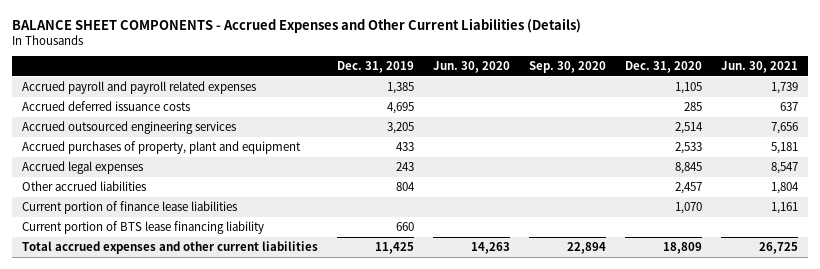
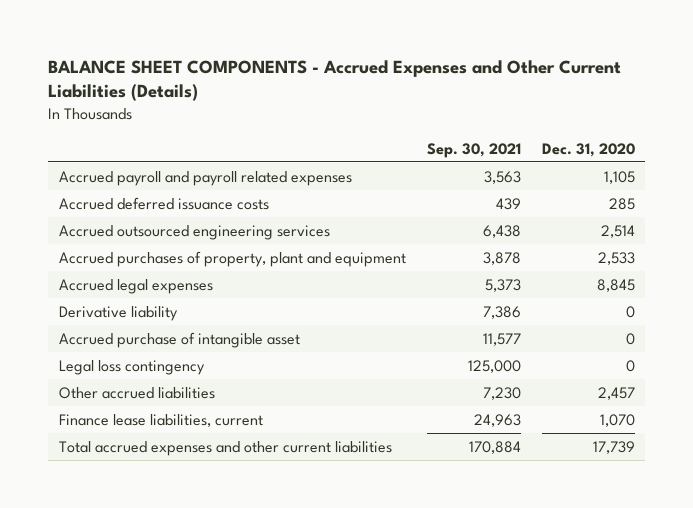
- | Dec. 31, 2019 | Jun. 30, 2020 | Sep. 30, 2020 | Dec. 31, 2020 | Jun. 30, 2021
+ | Sep. 30, 2021 | Dec. 31, 2020
+ Derivative liability | 7,386 | 0
+ Accrued purchase of intangible asset | 11,577 | 0
+ Legal loss contingency | 125,000 | 0
- Current portion of finance lease liabilities | | | | 1,070 | 1,161
- Current portion of BTS lease financing liability | 660 | | | |
- Total accrued expenses and other current liabilities | 11,425 | 14,263 | 22,894 | 18,809 | 26,725
+ Finance lease liabilities, current | 24,963 | 1,070
+ Total accrued expenses and other current liabilities | 170,884 | 17,739

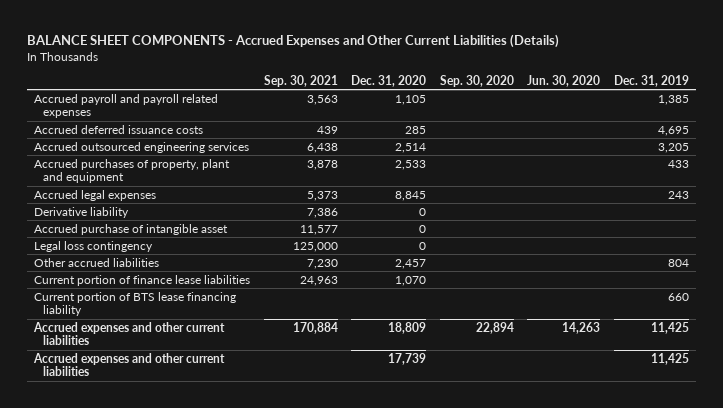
- | Sep. 30, 2021 | Dec. 31, 2020
+ | Sep. 30, 2021 | Dec. 31, 2020 | Sep. 30, 2020 | Jun. 30, 2020 | Dec. 31, 2019
- Finance lease liabilities, current | 24,963 | 1,070
- Total accrued expenses and other current liabilities | 170,884 | 17,739
+ Current portion of finance lease liabilities | 24,963 | 1,070 | | |
+ Current portion of BTS lease financing liability | | | | | 660
+ Accrued expenses and other current liabilities | 170,884 | 18,809 | 22,894 | 14,263 | 11,425
+ Accrued expenses and other current liabilities | | 17,739 | | | 11,425

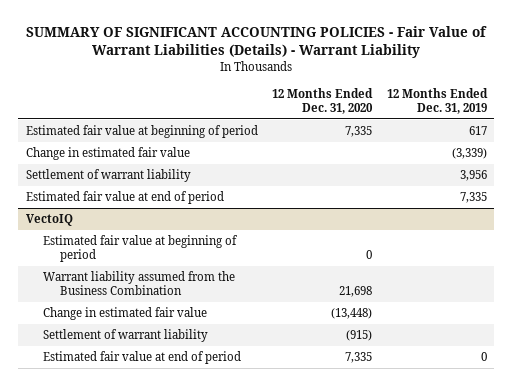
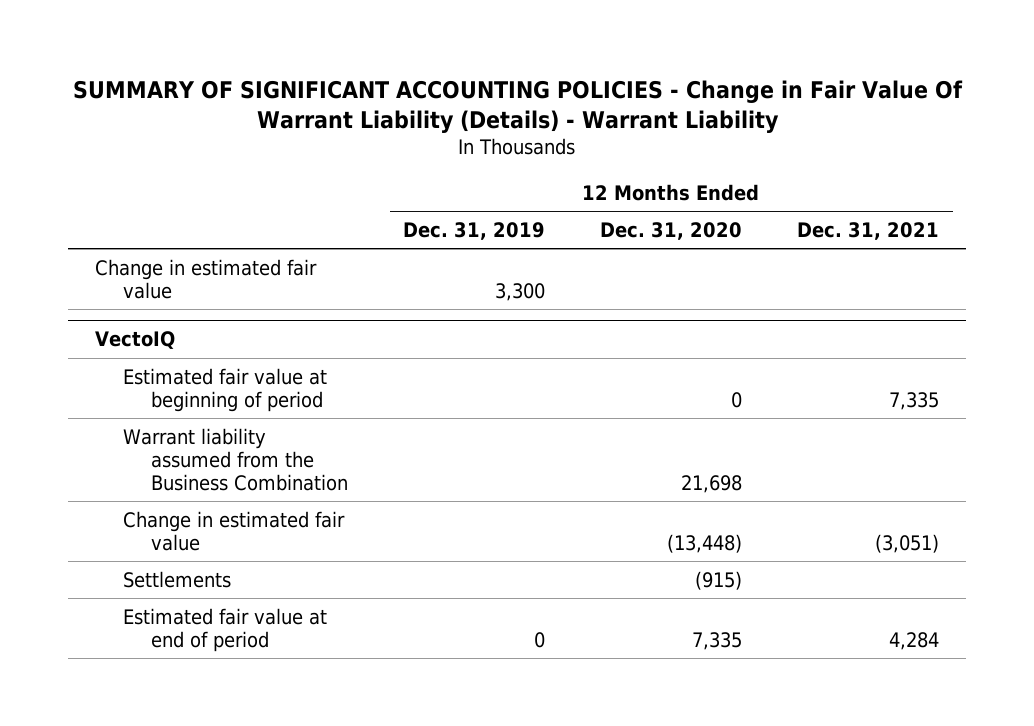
- SUMMARY OF SIGNIFICANT ACCOUNTING POLICIES - Fair Value of Warrant Liabilities (Details) - Warrant Liability
+ SUMMARY OF SIGNIFICANT ACCOUNTING POLICIES - Change in Fair Value Of Warrant Liability (Details) - Warrant Liability
- | 12 Months Ended Dec. 31, 2020 | 12 Months Ended Dec. 31, 2019
+ | 12 Months Ended Dec. 31, 2019 | 12 Months Ended Dec. 31, 2020 | 12 Months Ended Dec. 31, 2021
- Estimated fair value at beginning of period | 7,335 | 617
- Change in estimated fair value | | (3,339)
- Settlement of warrant liability | | 3,956
- Estimated fair value at end of period | | 7,335
+ Change in estimated fair value | 3,300 | |
@ VectoIQ
- Settlement of warrant liability | (915) |
+ Settlements | | (915) |

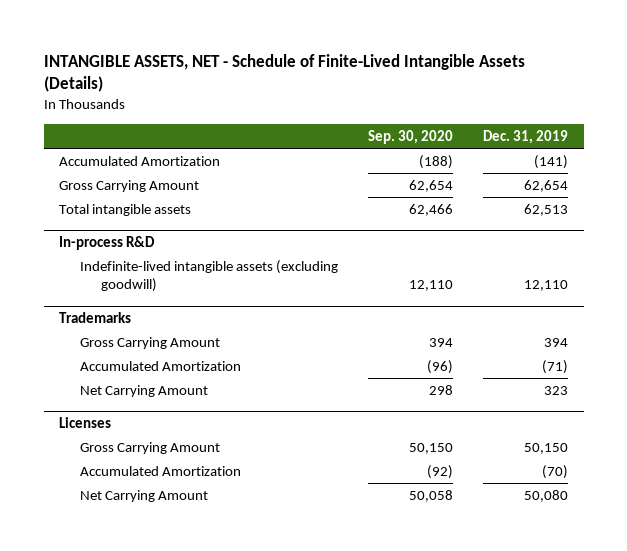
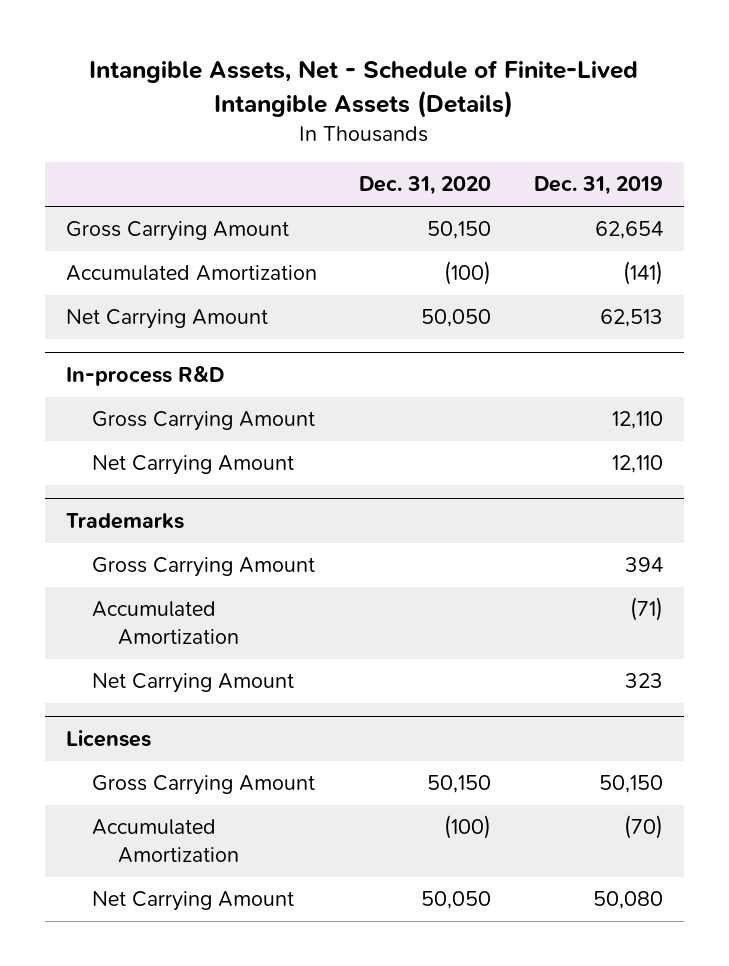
- INTANGIBLE ASSETS, NET - Schedule of Finite-Lived Intangible Assets (Details)
+ Intangible Assets, Net - Schedule of Finite-Lived Intangible Assets (Details)
- | Sep. 30, 2020 | Dec. 31, 2019
+ | Dec. 31, 2020 | Dec. 31, 2019
- Total intangible assets | 62,466 | 62,513
moved down: Accumulated Amortization | (100) | (141)
+ Net Carrying Amount | 50,050 | 62,513
@ In-process R&D
- Indefinite-lived intangible assets (excluding goodwill) | 12,110 | 12,110
+ Gross Carrying Amount | | 12,110
+ Net Carrying Amount | | 12,110

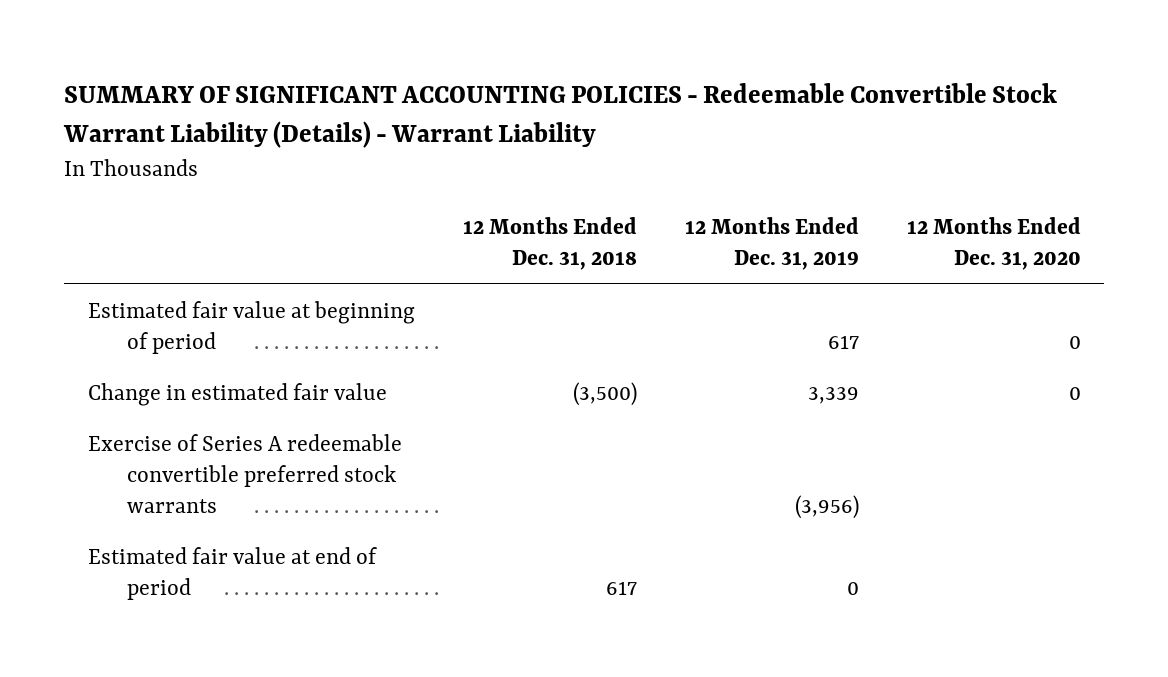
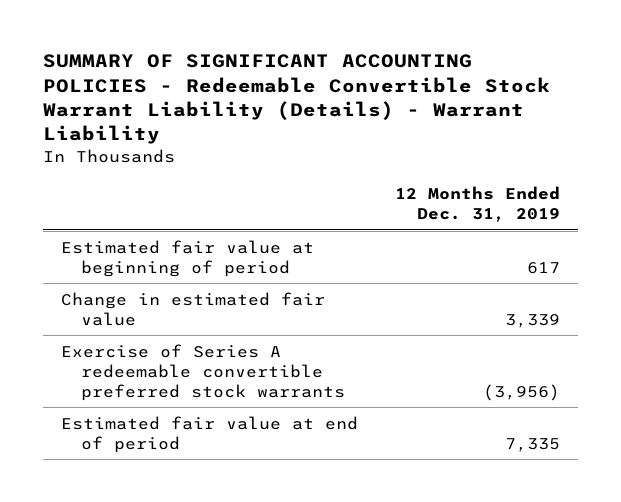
- | 12 Months Ended Dec. 31, 2018 | 12 Months Ended Dec. 31, 2019 | 12 Months Ended Dec. 31, 2020
+ | 12 Months Ended Dec. 31, 2019
- Estimated fair value at end of period | 617 | 0 |
+ Estimated fair value at end of period | 7,335

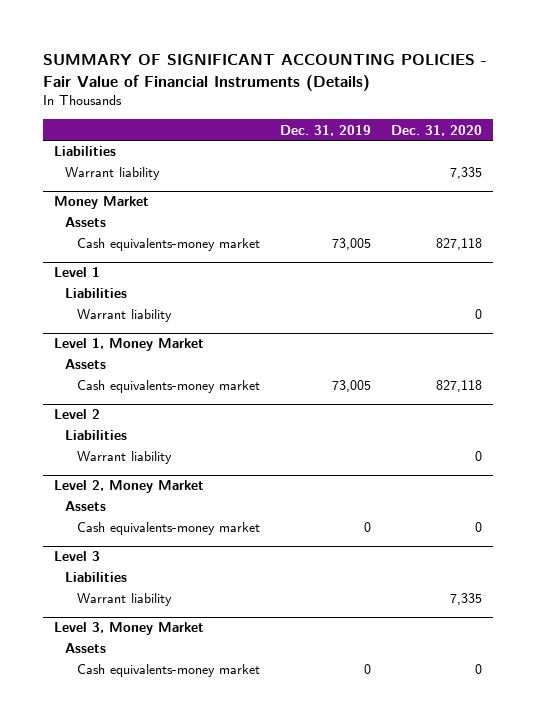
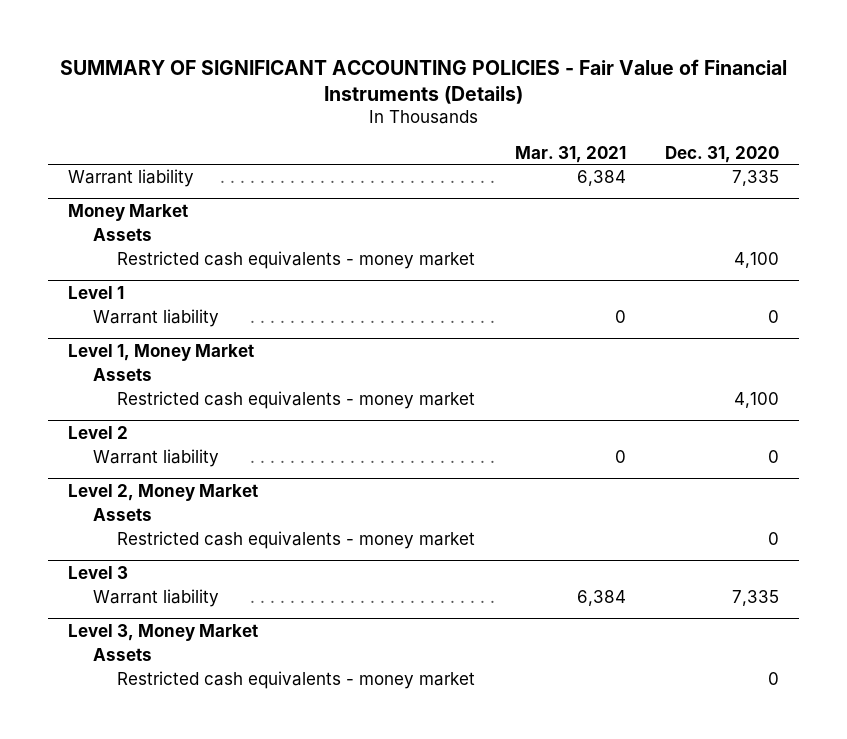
- | Dec. 31, 2019 | Dec. 31, 2020
+ | Mar. 31, 2021 | Dec. 31, 2020
- Liabilities
@ Money Market
- Cash equivalents-money market | 73,005 | 827,118
+ Restricted cash equivalents - money market | | 4,100
@ Level 1
- Liabilities
@ Level 1, Money Market
- Cash equivalents-money market | 73,005 | 827,118
+ Restricted cash equivalents - money market | | 4,100
@ Level 2
- Liabilities
@ Level 2, Money Market
- Cash equivalents-money market | 0 | 0
+ Restricted cash equivalents - money market | | 0
@ Level 3
- Liabilities
@ Level 3, Money Market
- Cash equivalents-money market | 0 | 0
+ Restricted cash equivalents - money market | | 0

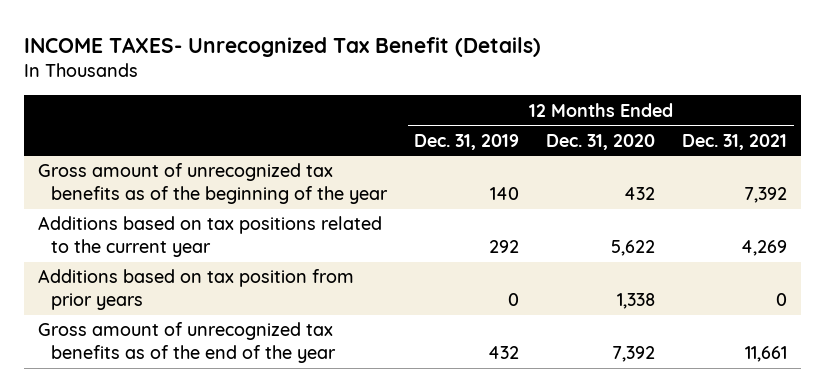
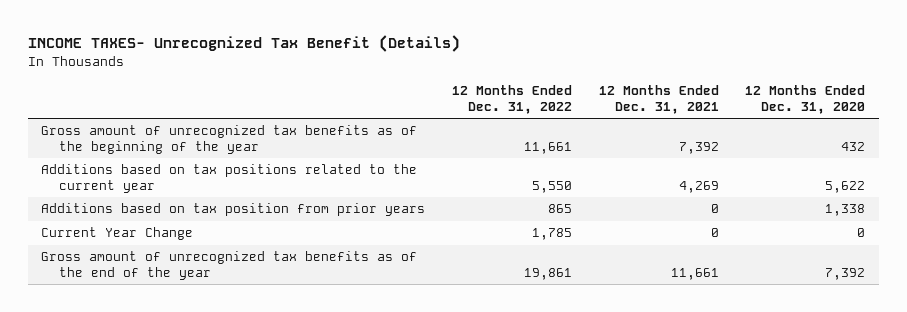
- | 12 Months Ended Dec. 31, 2019 | 12 Months Ended Dec. 31, 2020 | 12 Months Ended Dec. 31, 2021
+ | 12 Months Ended Dec. 31, 2022 | 12 Months Ended Dec. 31, 2021 | 12 Months Ended Dec. 31, 2020
+ Current Year Change | 1,785 | 0 | 0

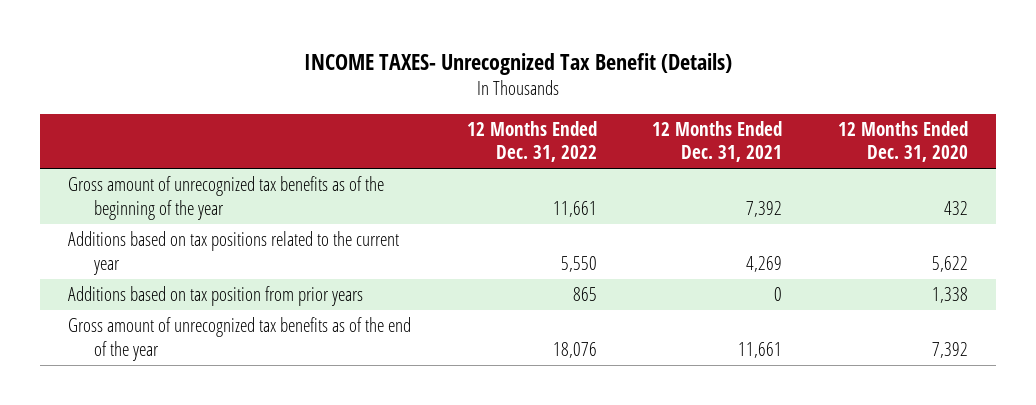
- Current Year Change | 1,785 | 0 | 0
- Gross amount of unrecognized tax benefits as of the end of the year | 19,861 | 11,661 | 7,392
+ Gross amount of unrecognized tax benefits as of the end of the year | 18,076 | 11,661 | 7,392

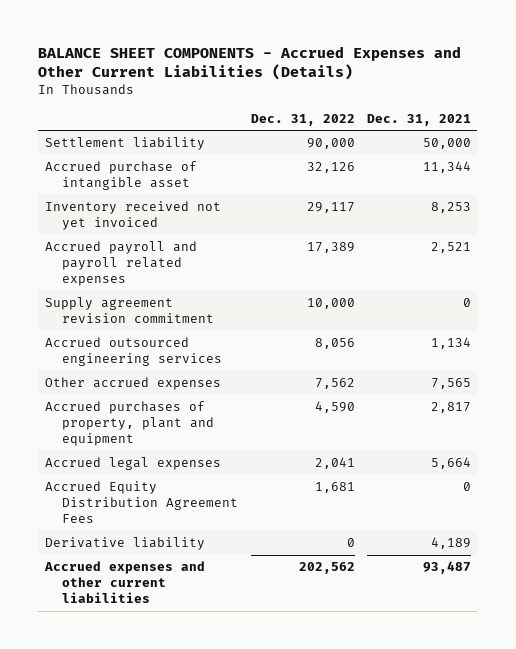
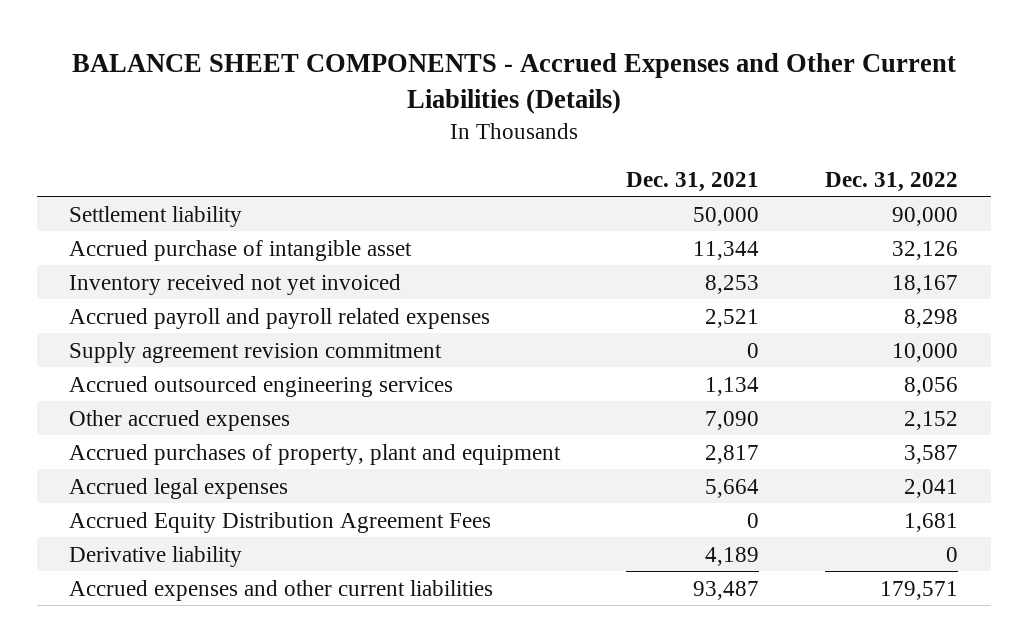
- | Dec. 31, 2022 | Dec. 31, 2021
+ | Dec. 31, 2021 | Dec. 31, 2022
- Inventory received not yet invoiced | 29,117 | 8,253
- Accrued payroll and payroll related expenses | 17,389 | 2,521
+ Inventory received not yet invoiced | 8,253 | 18,167
+ Accrued payroll and payroll related expenses | 2,521 | 8,298
- Other accrued expenses | 7,562 | 7,565
- Accrued purchases of property, plant and equipment | 4,590 | 2,817
+ Other accrued expenses | 7,090 | 2,152
+ Accrued purchases of property, plant and equipment | 2,817 | 3,587
- Accrued expenses and other current liabilities | 202,562 | 93,487
+ Accrued expenses and other current liabilities | 93,487 | 179,571

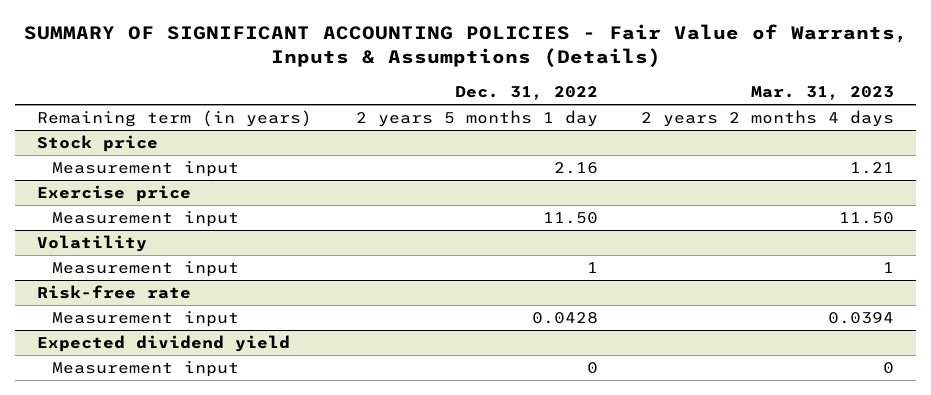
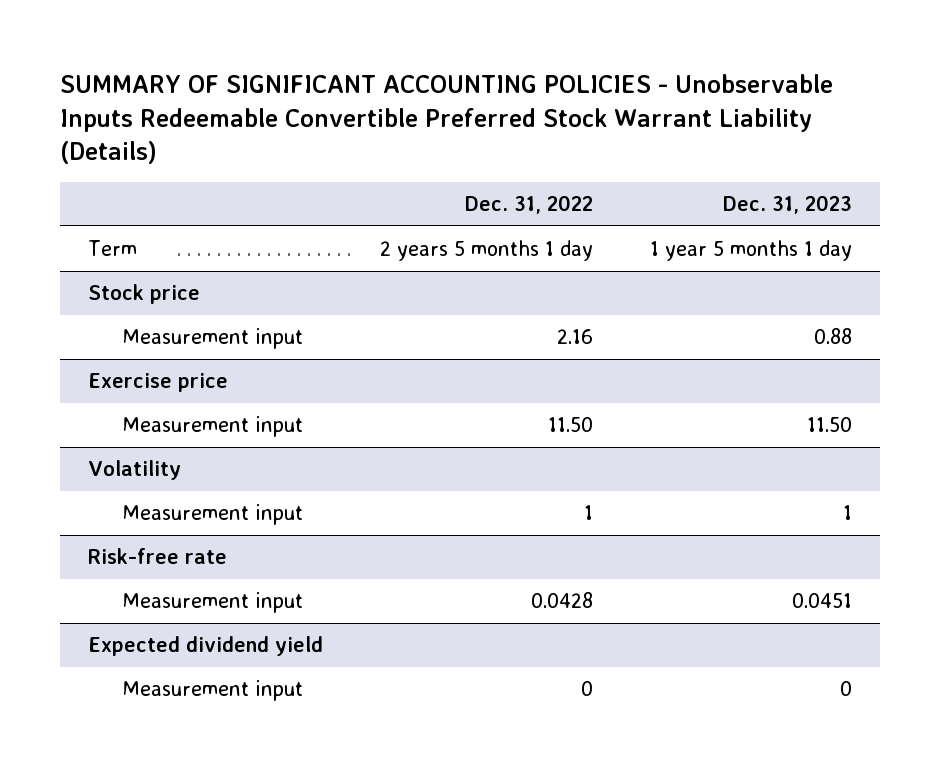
- SUMMARY OF SIGNIFICANT ACCOUNTING POLICIES - Fair Value of Warrants, Inputs & Assumptions (Details)
+ SUMMARY OF SIGNIFICANT ACCOUNTING POLICIES - Unobservable Inputs Redeemable Convertible Preferred Stock Warrant Liability (Details)
- | Dec. 31, 2022 | Mar. 31, 2023
+ | Dec. 31, 2022 | Dec. 31, 2023
- Remaining term (in years) | 2 years 5 months 1 day | 2 years 2 months 4 days
+ Term | 2 years 5 months 1 day | 1 year 5 months 1 day

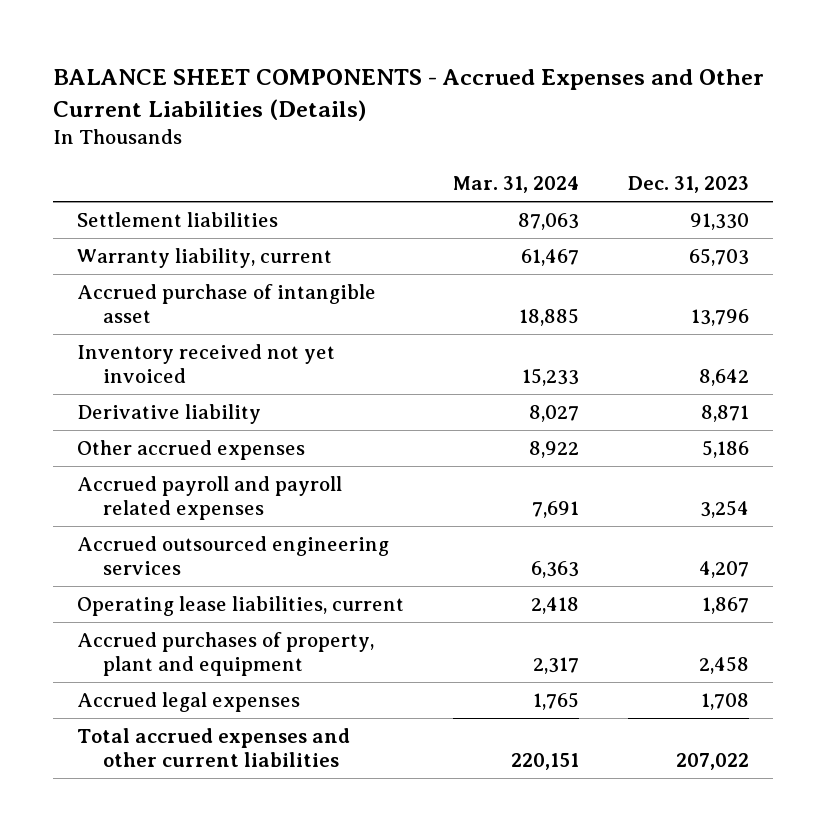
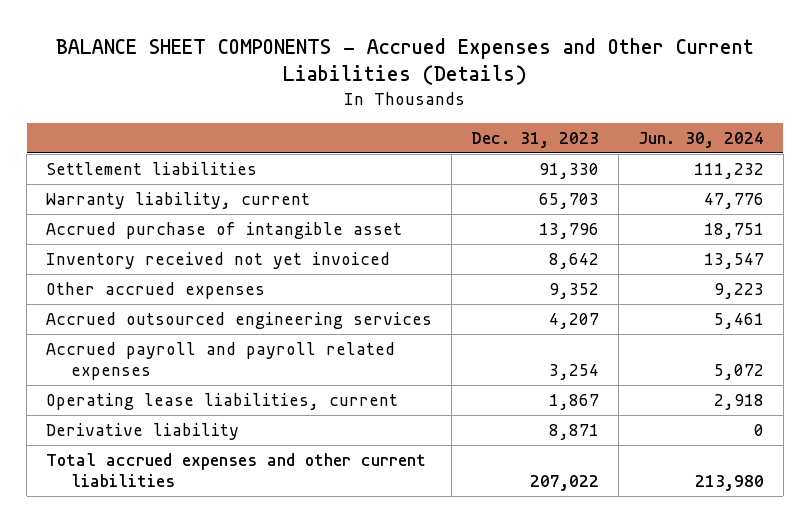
- | Mar. 31, 2024 | Dec. 31, 2023
+ | Dec. 31, 2023 | Jun. 30, 2024
- Other accrued expenses | 8,922 | 5,186
+ Other accrued expenses | 9,352 | 9,223
moved down: Accrued payroll and payroll related expenses | 3,254 | 5,072
- Accrued purchases of property, plant and equipment | 2,317 | 2,458
- Accrued legal expenses | 1,765 | 1,708
moved down: Derivative liability | 8,871 | 0

